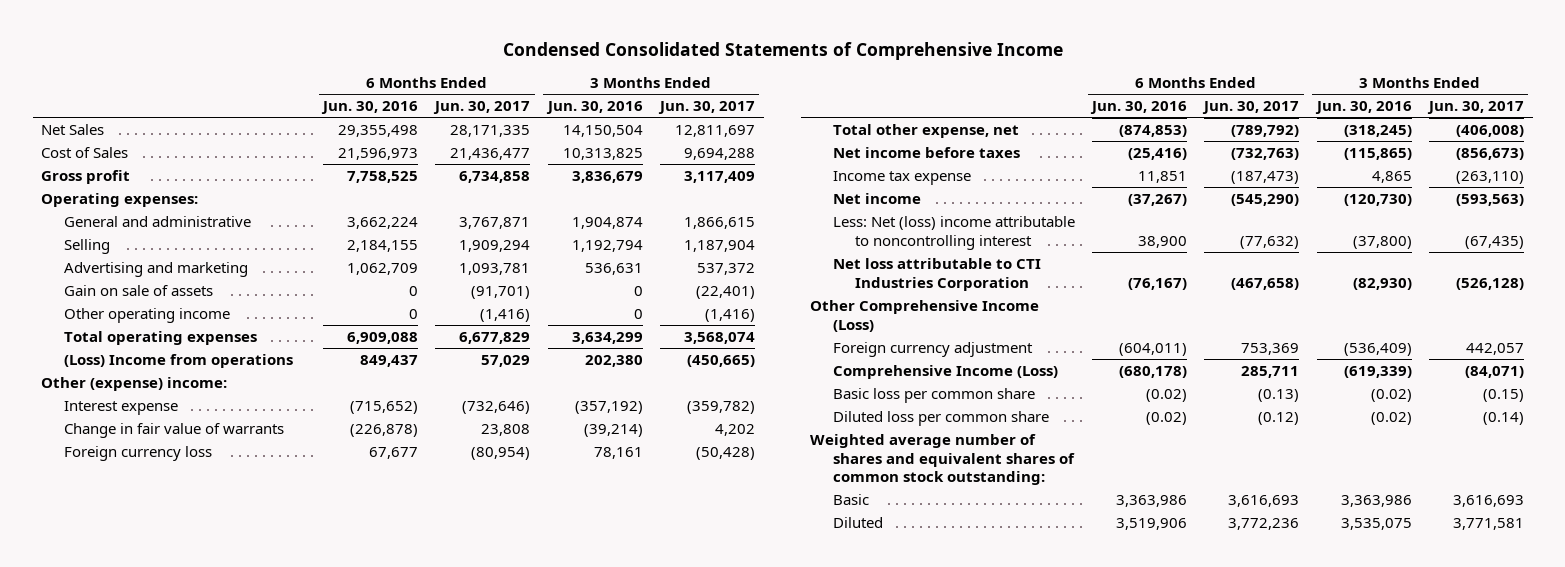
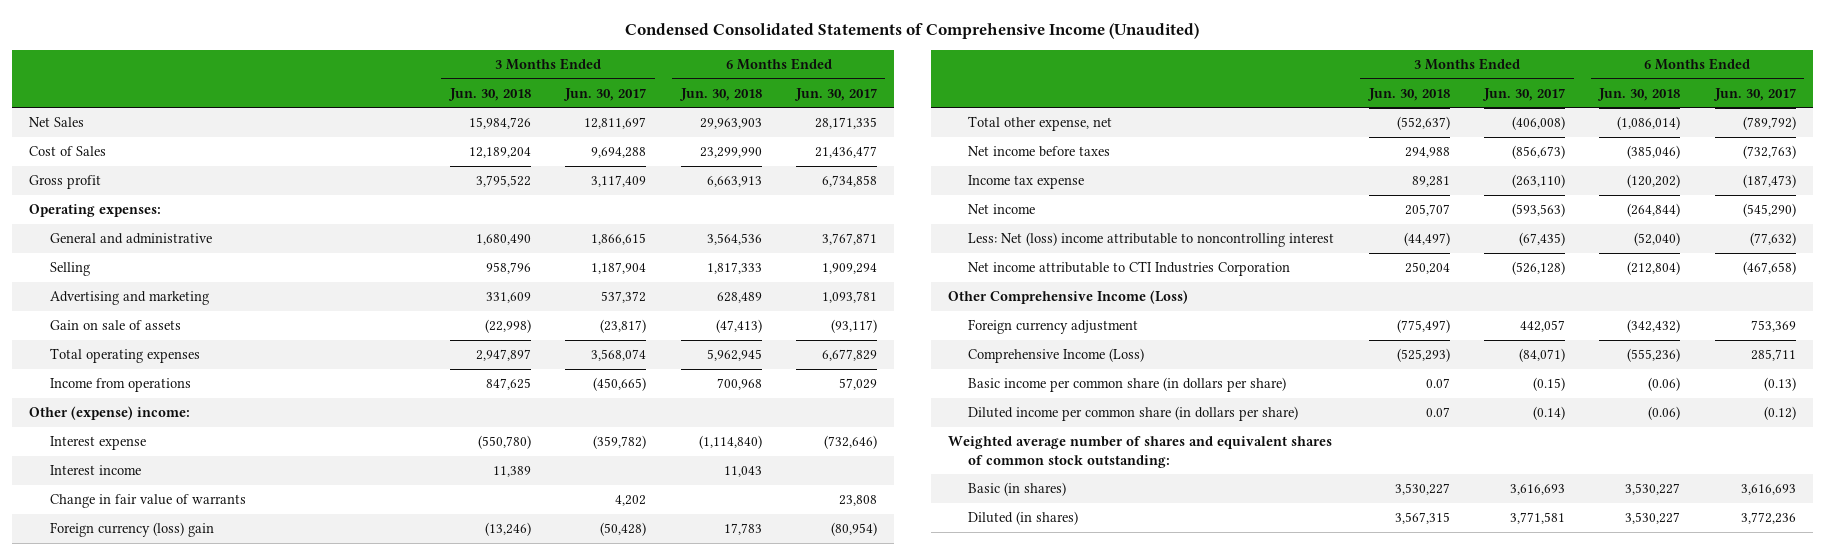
- Condensed Consolidated Statements of Comprehensive Income
+ Condensed Consolidated Statements of Comprehensive Income (Unaudited)
- | 6 Months Ended Jun. 30, 2016 | 6 Months Ended Jun. 30, 2017 | 3 Months Ended Jun. 30, 2016 | 3 Months Ended Jun. 30, 2017
+ | 3 Months Ended Jun. 30, 2018 | 3 Months Ended Jun. 30, 2017 | 6 Months Ended Jun. 30, 2018 | 6 Months Ended Jun. 30, 2017
- Gain on sale of assets | 0 | (91,701) | 0 | (22,401)
- Other operating income | 0 | (1,416) | 0 | (1,416)
+ Gain on sale of assets | (22,998) | (23,817) | (47,413) | (93,117)
- (Loss) Income from operations | 849,437 | 57,029 | 202,380 | (450,665)
+ Income from operations | 847,625 | (450,665) | 700,968 | 57,029
+ Interest income | 11,389 | | 11,043 |
- Foreign currency loss | 67,677 | (80,954) | 78,161 | (50,428)
+ Foreign currency (loss) gain | (13,246) | (50,428) | 17,783 | (80,954)
- Net loss attributable to CTI Industries Corporation | (76,167) | (467,658) | (82,930) | (526,128)
+ Net income attributable to CTI Industries Corporation | 250,204 | (526,128) | (212,804) | (467,658)
- Basic loss per common share | (0.02) | (0.13) | (0.02) | (0.15)
- Diluted loss per common share | (0.02) | (0.12) | (0.02) | (0.14)
+ Basic income per common share (in dollars per share) | 0.07 | (0.15) | (0.06) | (0.13)
+ Diluted income per common share (in dollars per share) | 0.07 | (0.14) | (0.06) | (0.12)
- Basic | 3,363,986 | 3,616,693 | 3,363,986 | 3,616,693
- Diluted | 3,519,906 | 3,772,236 | 3,535,075 | 3,771,581
+ Basic (in shares) | 3,530,227 | 3,616,693 | 3,530,227 | 3,616,693
+ Diluted (in shares) | 3,567,315 | 3,771,581 | 3,530,227 | 3,772,236

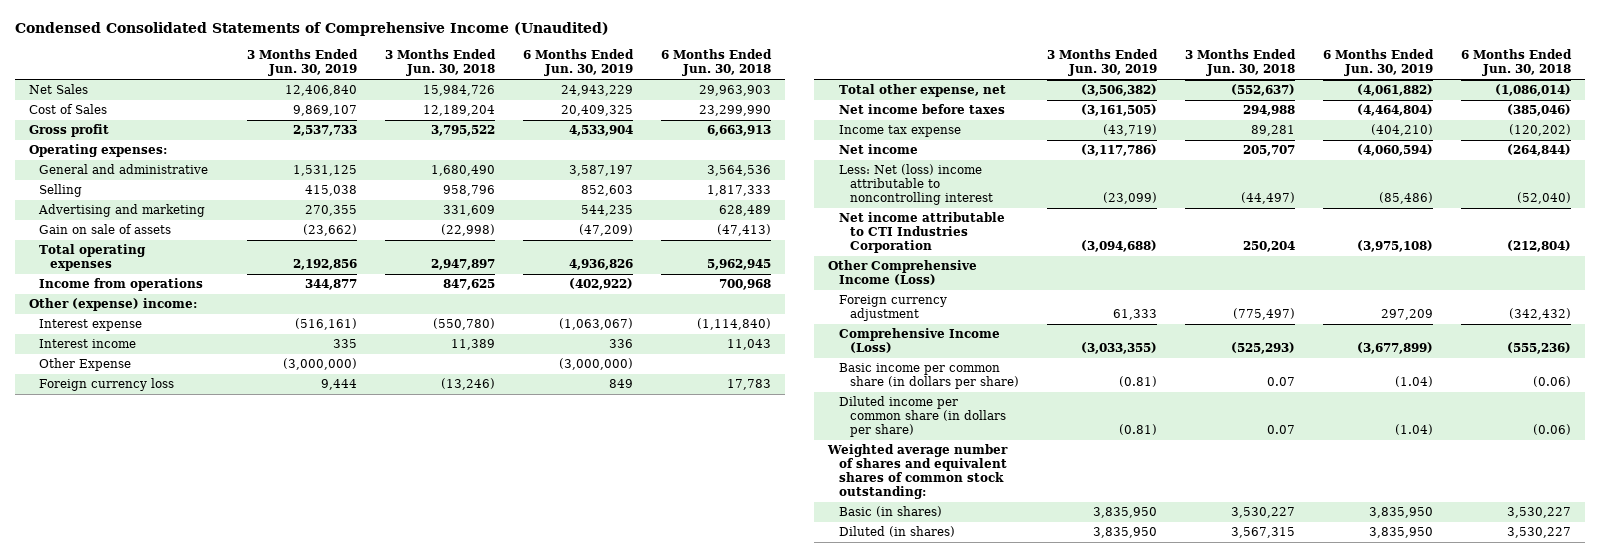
- | 3 Months Ended Jun. 30, 2018 | 3 Months Ended Jun. 30, 2017 | 6 Months Ended Jun. 30, 2018 | 6 Months Ended Jun. 30, 2017
+ | 3 Months Ended Jun. 30, 2019 | 3 Months Ended Jun. 30, 2018 | 6 Months Ended Jun. 30, 2019 | 6 Months Ended Jun. 30, 2018
- Change in fair value of warrants | | 4,202 | | 23,808
- Foreign currency (loss) gain | (13,246) | (50,428) | 17,783 | (80,954)
+ Other Expense | (3,000,000) | | (3,000,000) |
+ Foreign currency loss | 9,444 | (13,246) | 849 | 17,783

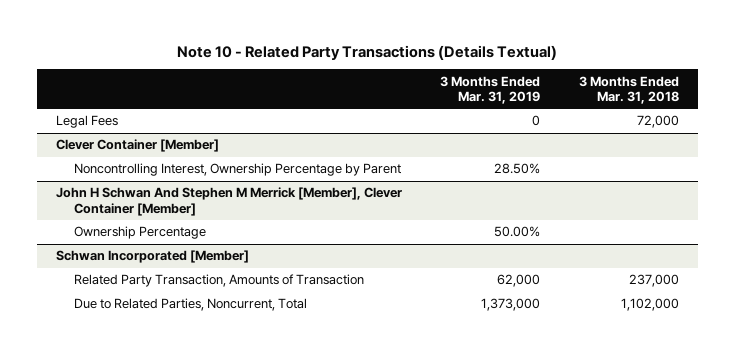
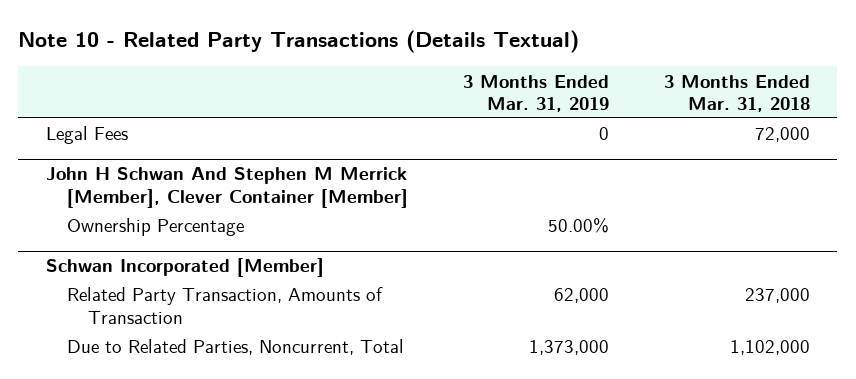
- Clever Container [Member]
- Noncontrolling Interest, Ownership Percentage by Parent | 28.50% |

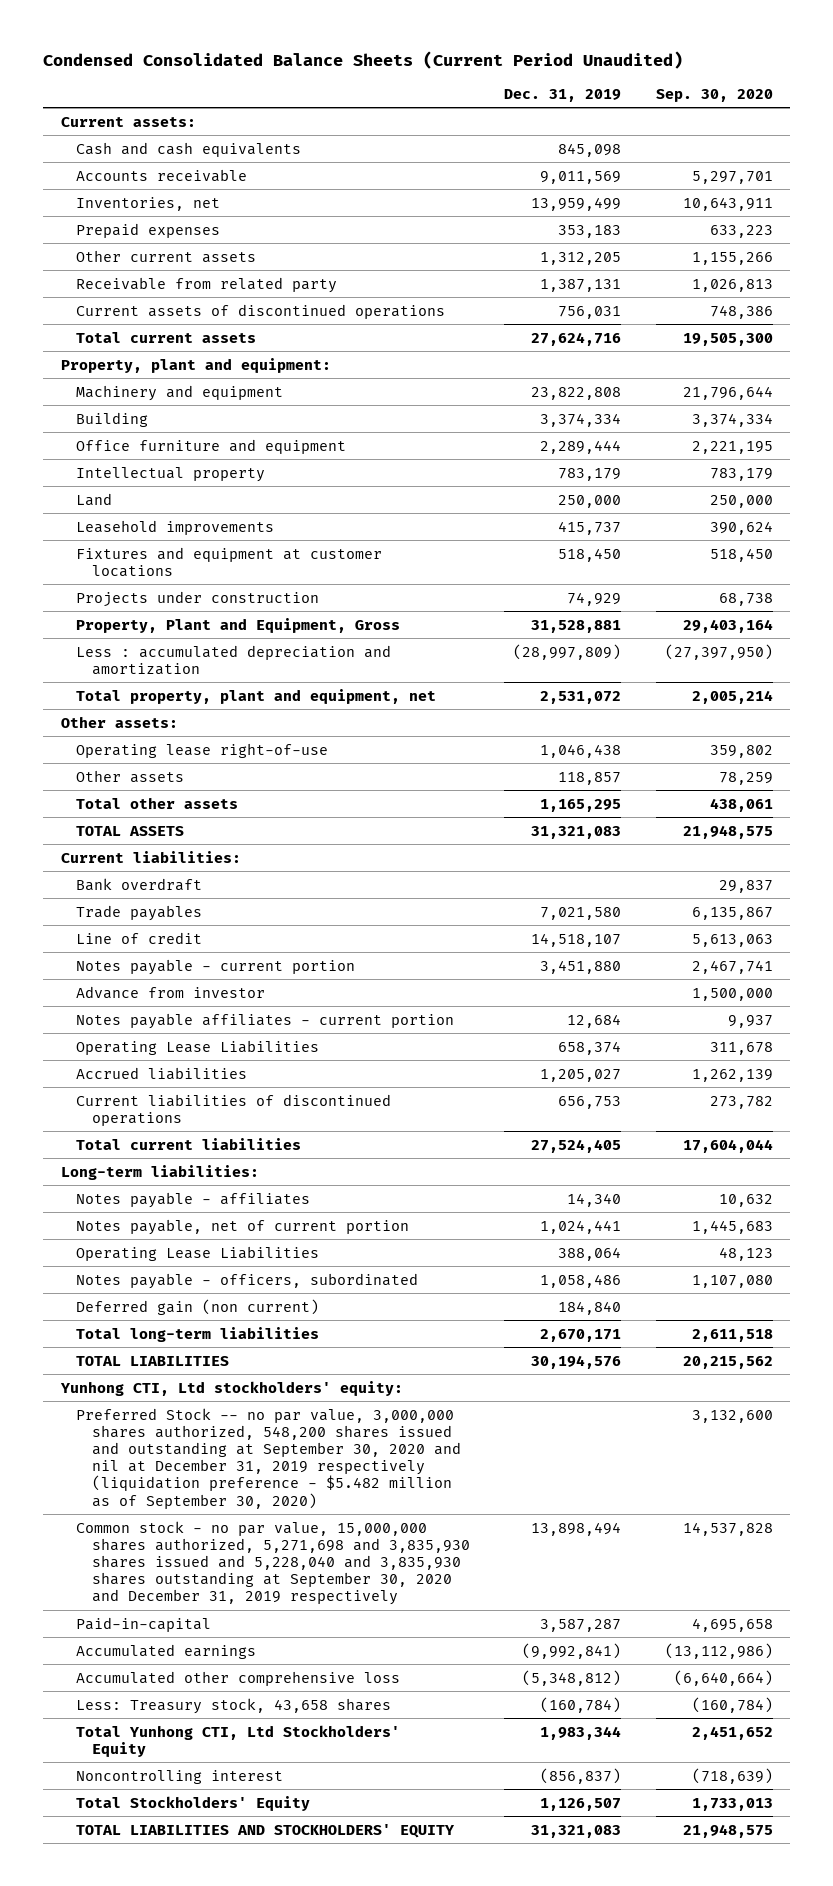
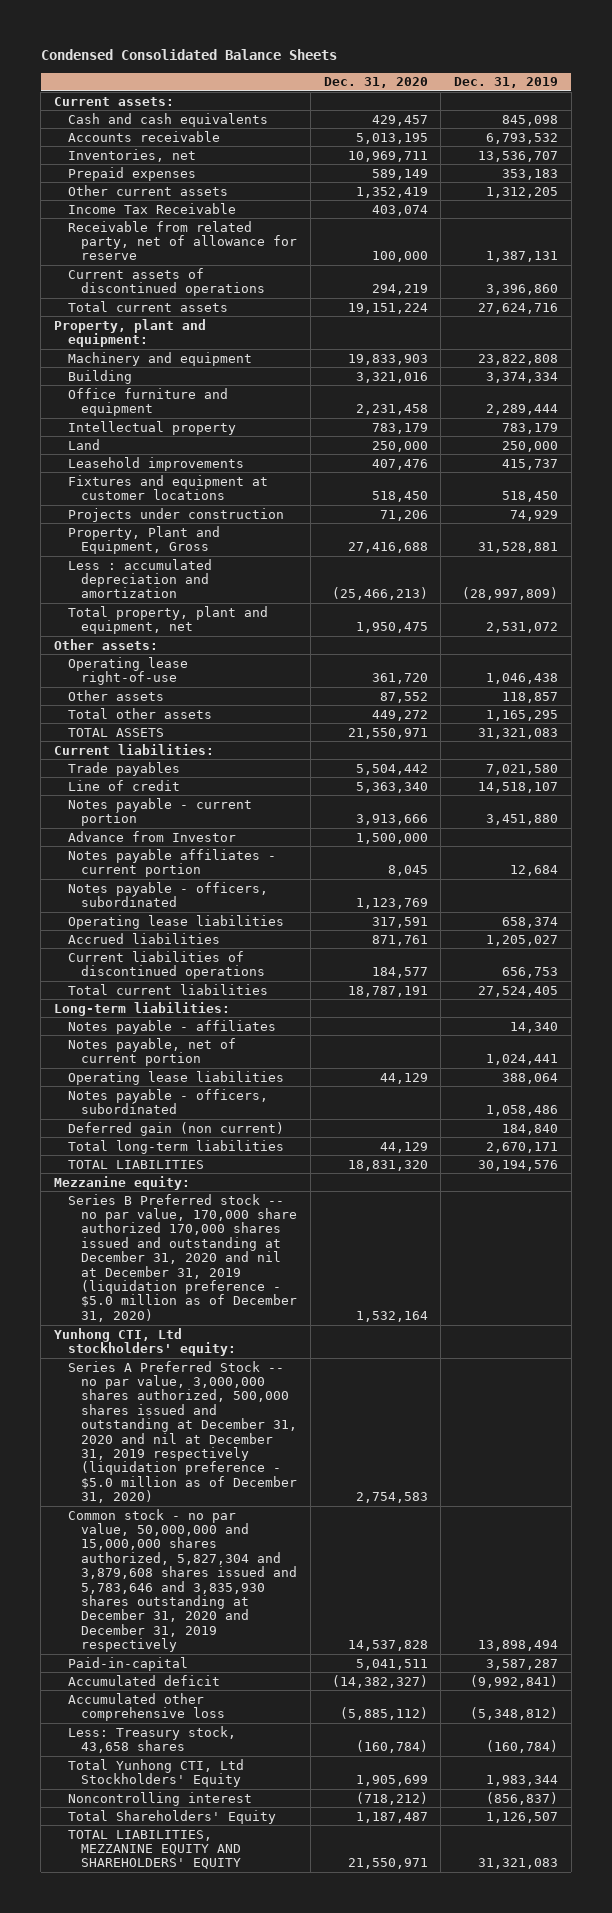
- Condensed Consolidated Balance Sheets (Current Period Unaudited)
+ Condensed Consolidated Balance Sheets
- | Dec. 31, 2019 | Sep. 30, 2020
+ | Dec. 31, 2020 | Dec. 31, 2019
- Accounts receivable | 9,011,569 | 5,297,701
- Inventories, net | 13,959,499 | 10,643,911
+ Accounts receivable | 5,013,195 | 6,793,532
+ Inventories, net | 10,969,711 | 13,536,707
- Receivable from related party | 1,387,131 | 1,026,813
- Current assets of discontinued operations | 756,031 | 748,386
+ Income Tax Receivable | 403,074 |
+ Receivable from related party, net of allowance for reserve | 100,000 | 1,387,131
+ Current assets of discontinued operations | 294,219 | 3,396,860
- Bank overdraft | | 29,837
- Advance from investor | | 1,500,000
+ Advance from Investor | 1,500,000 |
- Operating Lease Liabilities | 658,374 | 311,678
+ Notes payable - officers, subordinated | 1,123,769 |
+ Operating lease liabilities | 317,591 | 658,374
- Operating Lease Liabilities | 388,064 | 48,123
+ Operating lease liabilities | 44,129 | 388,064
+ Mezzanine equity:
+ Series B Preferred stock -- no par value, 170,000 share authorized 170,000 shares issued and outstanding at December 31, 2020 and nil at December 31, 2019 (liquidation preference - $5.0 million as of December 31, 2020) | 1,532,164 |
- Preferred Stock -- no par value, 3,000,000 shares authorized, 548,200 shares issued and outstanding at September 30, 2020 and nil at December 31, 2019 respectively (liquidation preference - $5.482 million as of September 30, 2020) | | 3,132,600
- Common stock - no par value, 15,000,000 shares authorized, 5,271,698 and 3,835,930 shares issued and 5,228,040 and 3,835,930 shares outstanding at September 30, 2020 and December 31, 2019 respectively | 13,898,494 | 14,537,828
+ Series A Preferred Stock -- no par value, 3,000,000 shares authorized, 500,000 shares issued and outstanding at December 31, 2020 and nil at December 31, 2019 respectively (liquidation preference - $5.0 million as of December 31, 2020) | 2,754,583 |
+ Common stock - no par value, 50,000,000 and 15,000,000 shares authorized, 5,827,304 and 3,879,608 shares issued and 5,783,646 and 3,835,930 shares outstanding at December 31, 2020 and December 31, 2019 respectively | 14,537,828 | 13,898,494
- Accumulated earnings | (9,992,841) | (13,112,986)
+ Accumulated deficit | (14,382,327) | (9,992,841)
- Total Stockholders' Equity | 1,126,507 | 1,733,013
- TOTAL LIABILITIES AND STOCKHOLDERS' EQUITY | 31,321,083 | 21,948,575
+ Total Shareholders' Equity | 1,187,487 | 1,126,507
+ TOTAL LIABILITIES, MEZZANINE EQUITY AND SHAREHOLDERS' EQUITY | 21,550,971 | 31,321,083

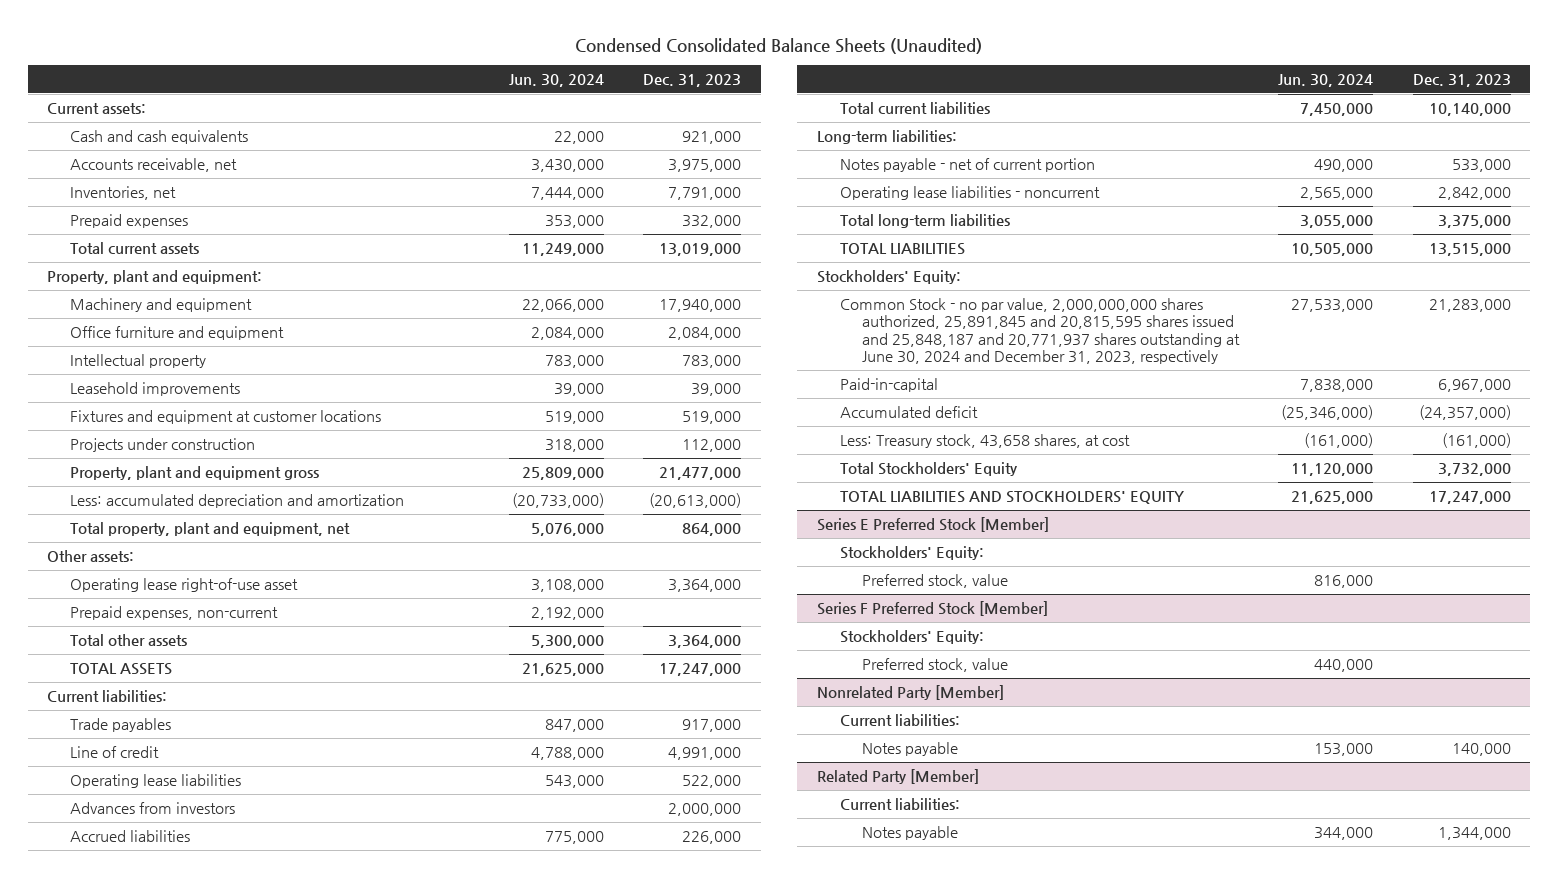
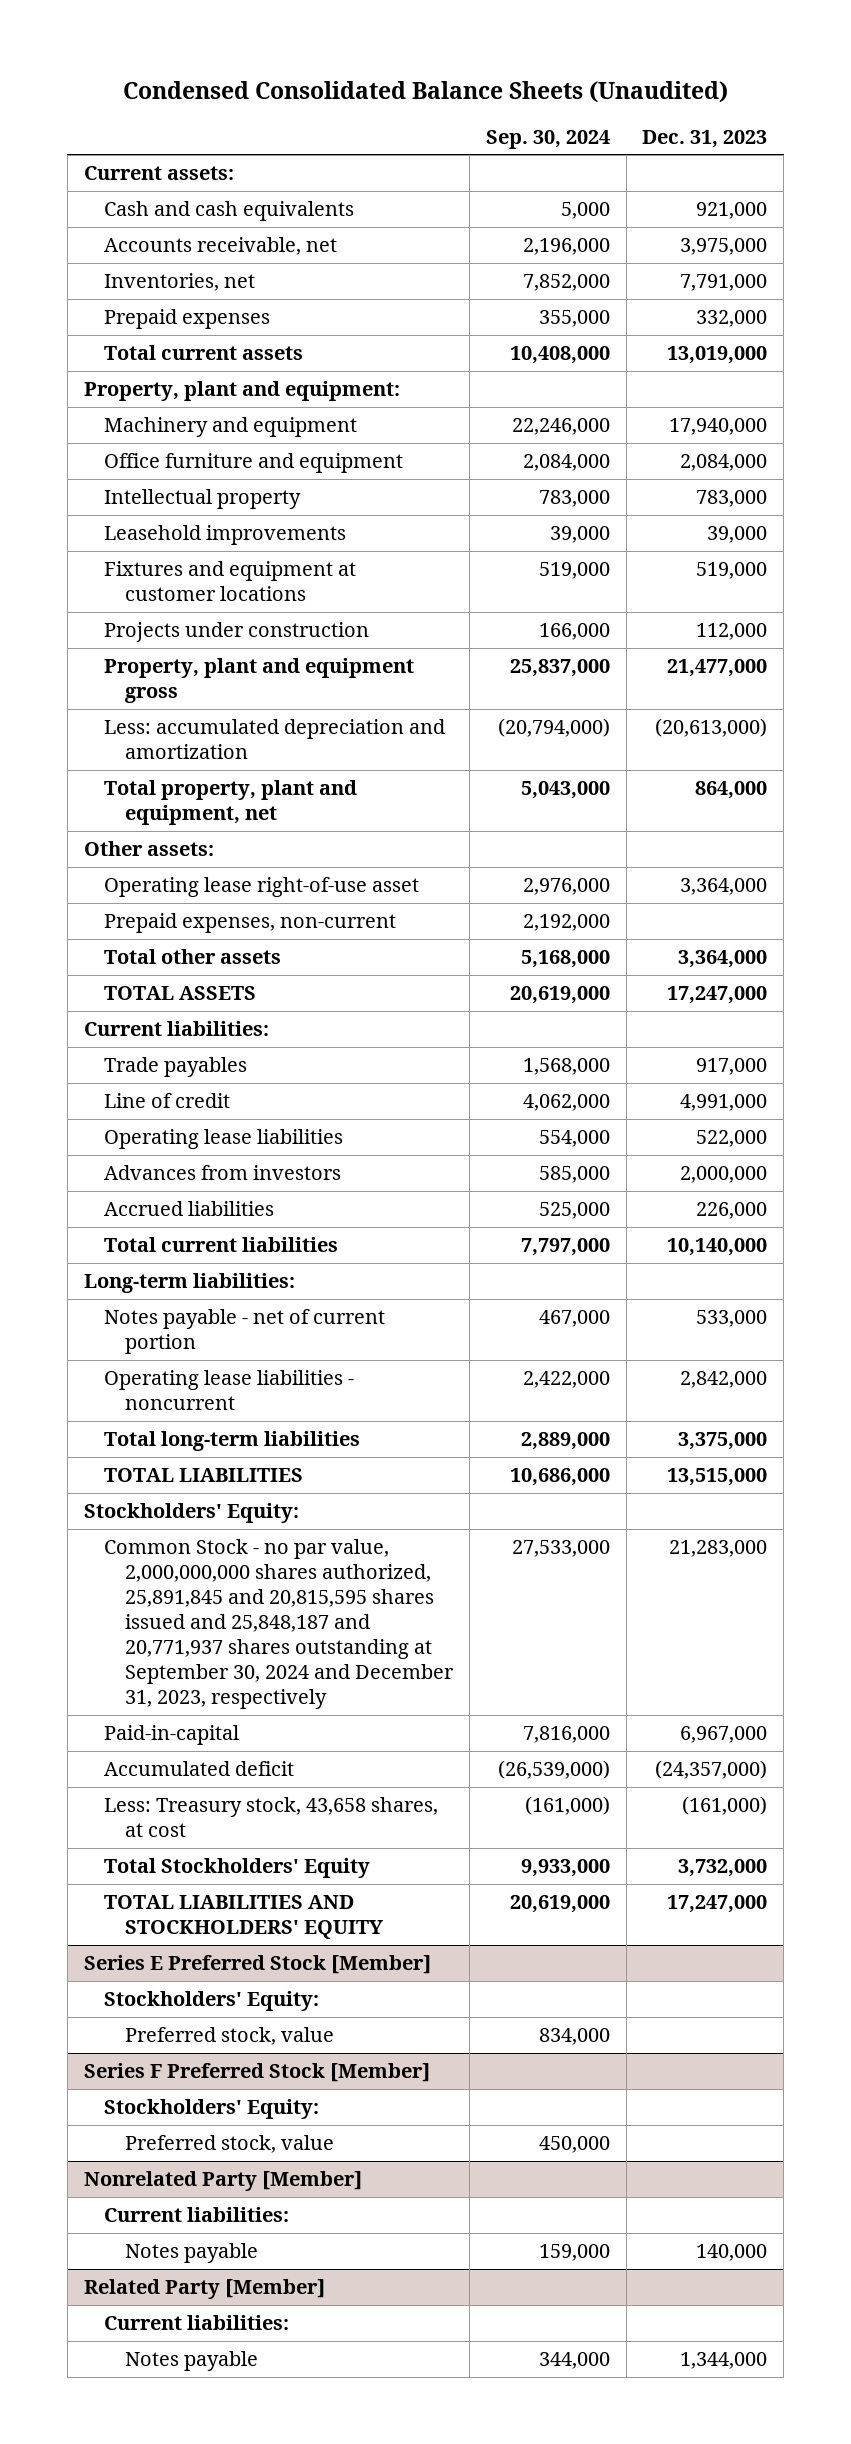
- | Jun. 30, 2024 | Dec. 31, 2023
+ | Sep. 30, 2024 | Dec. 31, 2023
- Common Stock - no par value, 2,000,000,000 shares authorized, 25,891,845 and 20,815,595 shares issued and 25,848,187 and 20,771,937 shares outstanding at June 30, 2024 and December 31, 2023, respectively | 27,533,000 | 21,283,000
+ Common Stock - no par value, 2,000,000,000 shares authorized, 25,891,845 and 20,815,595 shares issued and 25,848,187 and 20,771,937 shares outstanding at September 30, 2024 and December 31, 2023, respectively | 27,533,000 | 21,283,000

